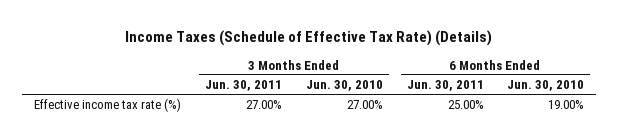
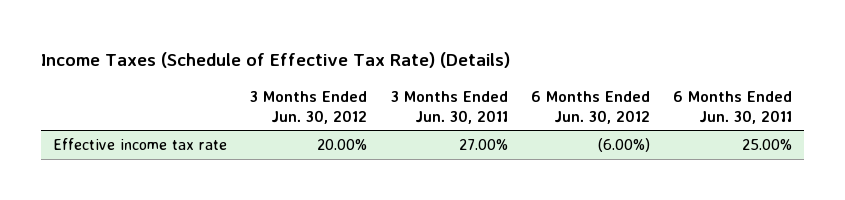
- | 3 Months Ended Jun. 30, 2011 | 3 Months Ended Jun. 30, 2010 | 6 Months Ended Jun. 30, 2011 | 6 Months Ended Jun. 30, 2010
+ | 3 Months Ended Jun. 30, 2012 | 3 Months Ended Jun. 30, 2011 | 6 Months Ended Jun. 30, 2012 | 6 Months Ended Jun. 30, 2011
- Effective income tax rate (%) | 27.00% | 27.00% | 25.00% | 19.00%
+ Effective income tax rate | 20.00% | 27.00% | (6.00%) | 25.00%

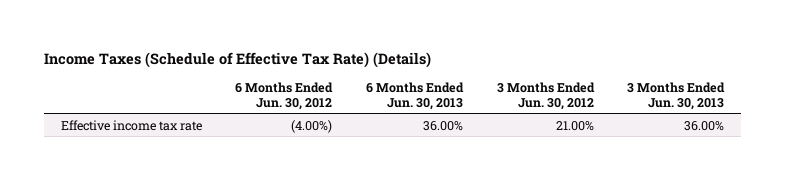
- | 3 Months Ended Jun. 30, 2012 | 3 Months Ended Jun. 30, 2011 | 6 Months Ended Jun. 30, 2012 | 6 Months Ended Jun. 30, 2011
+ | 6 Months Ended Jun. 30, 2012 | 6 Months Ended Jun. 30, 2013 | 3 Months Ended Jun. 30, 2012 | 3 Months Ended Jun. 30, 2013
- Effective income tax rate | 20.00% | 27.00% | (6.00%) | 25.00%
+ Effective income tax rate | (4.00%) | 36.00% | 21.00% | 36.00%

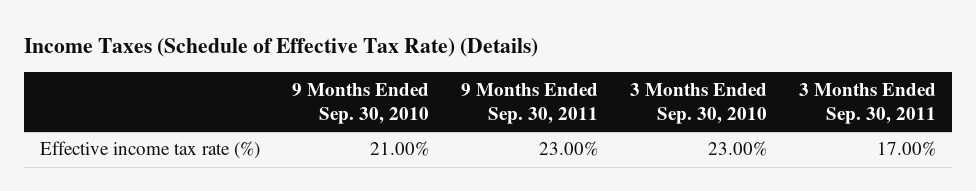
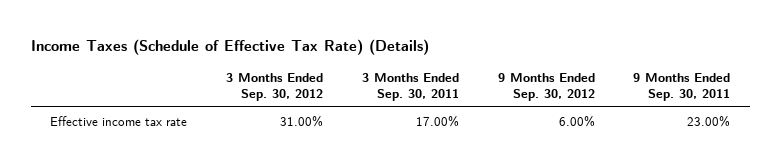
- | 9 Months Ended Sep. 30, 2010 | 9 Months Ended Sep. 30, 2011 | 3 Months Ended Sep. 30, 2010 | 3 Months Ended Sep. 30, 2011
+ | 3 Months Ended Sep. 30, 2012 | 3 Months Ended Sep. 30, 2011 | 9 Months Ended Sep. 30, 2012 | 9 Months Ended Sep. 30, 2011
- Effective income tax rate (%) | 21.00% | 23.00% | 23.00% | 17.00%
+ Effective income tax rate | 31.00% | 17.00% | 6.00% | 23.00%

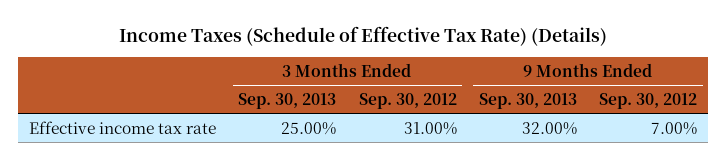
- | 3 Months Ended Sep. 30, 2012 | 3 Months Ended Sep. 30, 2011 | 9 Months Ended Sep. 30, 2012 | 9 Months Ended Sep. 30, 2011
+ | 3 Months Ended Sep. 30, 2013 | 3 Months Ended Sep. 30, 2012 | 9 Months Ended Sep. 30, 2013 | 9 Months Ended Sep. 30, 2012
- Effective income tax rate | 31.00% | 17.00% | 6.00% | 23.00%
+ Effective income tax rate | 25.00% | 31.00% | 32.00% | 7.00%

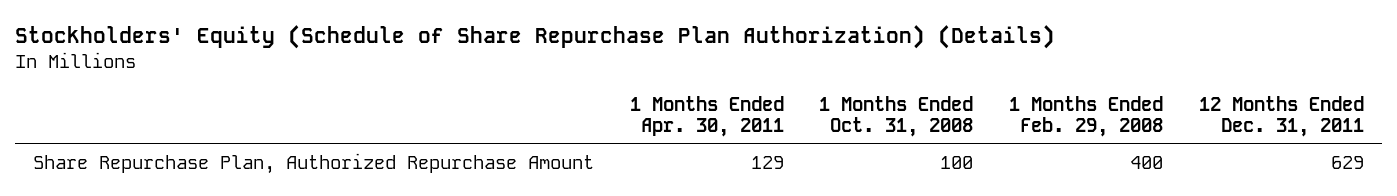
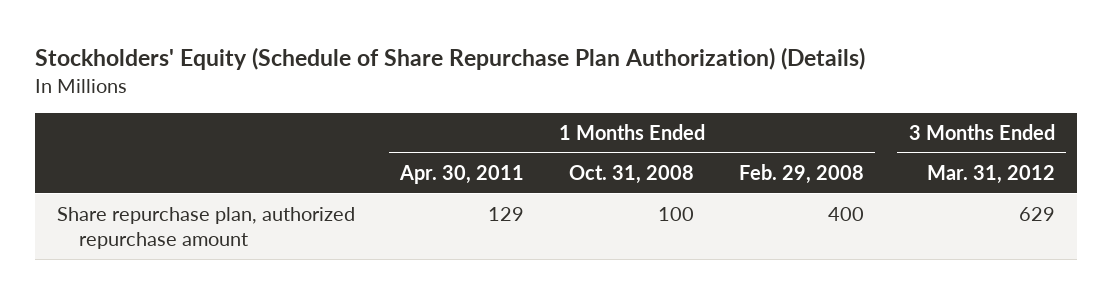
- | 1 Months Ended Apr. 30, 2011 | 1 Months Ended Oct. 31, 2008 | 1 Months Ended Feb. 29, 2008 | 12 Months Ended Dec. 31, 2011
+ | 1 Months Ended Apr. 30, 2011 | 1 Months Ended Oct. 31, 2008 | 1 Months Ended Feb. 29, 2008 | 3 Months Ended Mar. 31, 2012
- Share Repurchase Plan, Authorized Repurchase Amount | 129 | 100 | 400 | 629
+ Share repurchase plan, authorized repurchase amount | 129 | 100 | 400 | 629

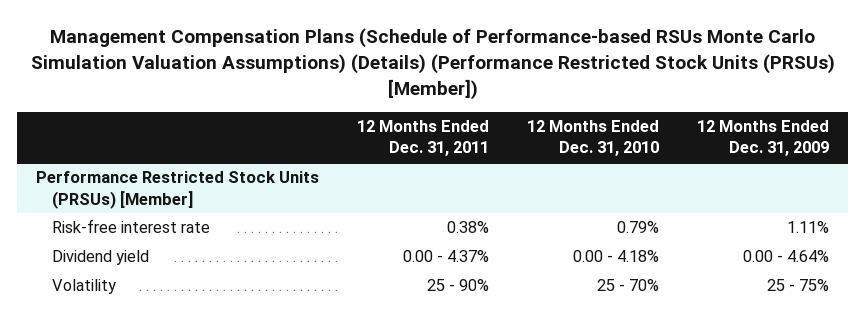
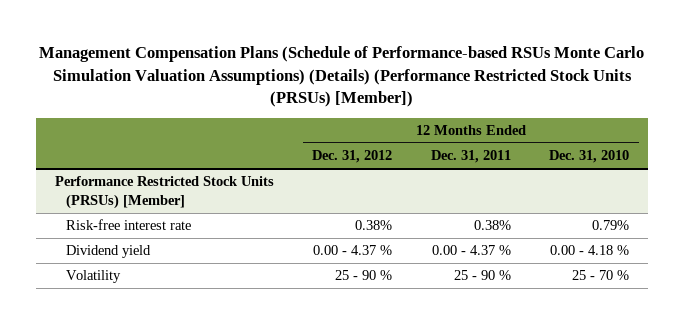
- | 12 Months Ended Dec. 31, 2011 | 12 Months Ended Dec. 31, 2010 | 12 Months Ended Dec. 31, 2009
+ | 12 Months Ended Dec. 31, 2012 | 12 Months Ended Dec. 31, 2011 | 12 Months Ended Dec. 31, 2010
@ Performance Restricted Stock Units (PRSUs) [Member]
- Dividend yield | 0.00 - 4.37% | 0.00 - 4.18% | 0.00 - 4.64%
- Volatility | 25 - 90% | 25 - 70% | 25 - 75%
+ Dividend yield | 0.00 - 4.37 % | 0.00 - 4.37 % | 0.00 - 4.18 %
+ Volatility | 25 - 90 % | 25 - 90 % | 25 - 70 %

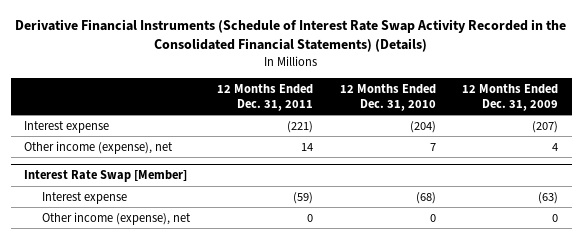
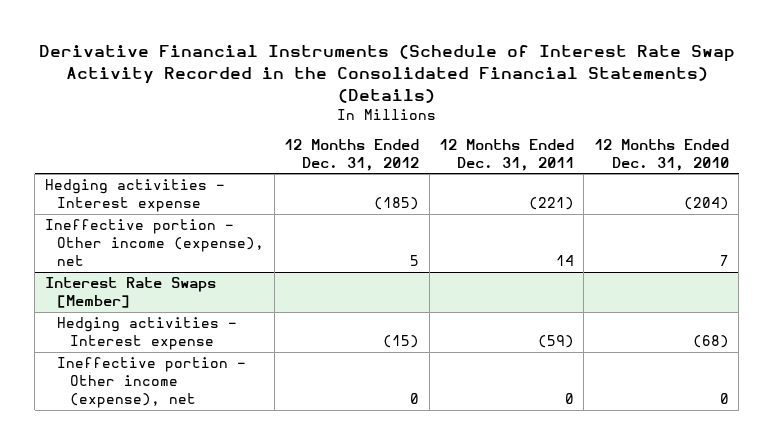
- | 12 Months Ended Dec. 31, 2011 | 12 Months Ended Dec. 31, 2010 | 12 Months Ended Dec. 31, 2009
+ | 12 Months Ended Dec. 31, 2012 | 12 Months Ended Dec. 31, 2011 | 12 Months Ended Dec. 31, 2010
- Interest expense | (221) | (204) | (207)
- Other income (expense), net | 14 | 7 | 4
- Interest Rate Swap [Member]
- Interest expense | (59) | (68) | (63)
- Other income (expense), net | 0 | 0 | 0
+ Hedging activities - Interest expense | (185) | (221) | (204)
+ Ineffective portion - Other income (expense), net | 5 | 14 | 7
+ Interest Rate Swaps [Member]
+ Hedging activities - Interest expense | (15) | (59) | (68)
+ Ineffective portion - Other income (expense), net | 0 | 0 | 0

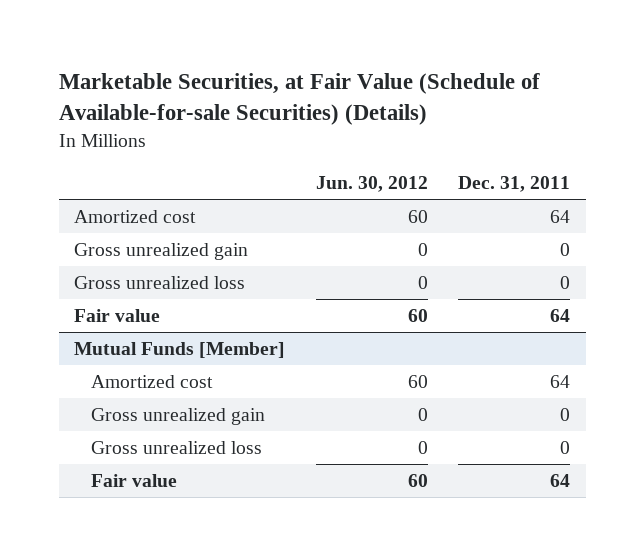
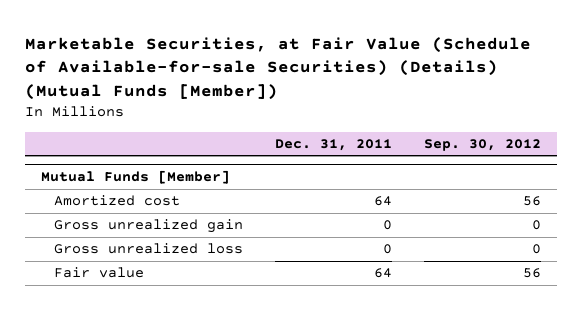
- Marketable Securities, at Fair Value (Schedule of Available-for-sale Securities) (Details)
+ Marketable Securities, at Fair Value (Schedule of Available-for-sale Securities) (Details) (Mutual Funds [Member])
- | Jun. 30, 2012 | Dec. 31, 2011
+ | Dec. 31, 2011 | Sep. 30, 2012
- Amortized cost | 60 | 64
- Gross unrealized gain | 0 | 0
- Gross unrealized loss | 0 | 0
- Fair value | 60 | 64

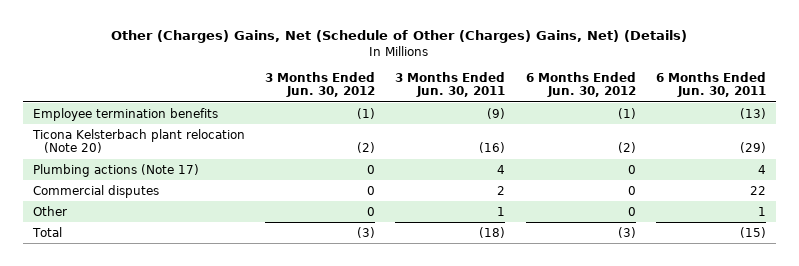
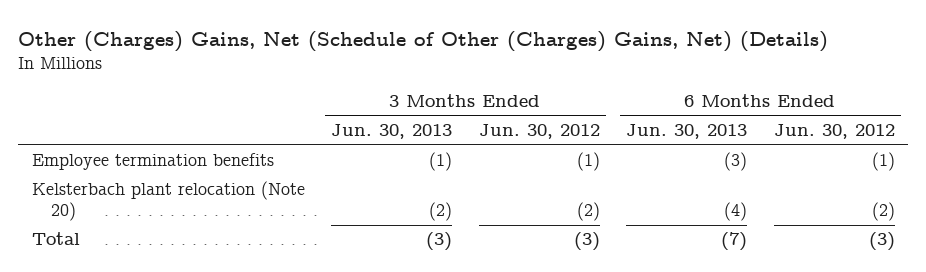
- | 3 Months Ended Jun. 30, 2012 | 3 Months Ended Jun. 30, 2011 | 6 Months Ended Jun. 30, 2012 | 6 Months Ended Jun. 30, 2011
+ | 3 Months Ended Jun. 30, 2013 | 3 Months Ended Jun. 30, 2012 | 6 Months Ended Jun. 30, 2013 | 6 Months Ended Jun. 30, 2012
- Ticona Kelsterbach plant relocation (Note 20) | (2) | (16) | (2) | (29)
- Plumbing actions (Note 17) | 0 | 4 | 0 | 4
- Commercial disputes | 0 | 2 | 0 | 22
- Other | 0 | 1 | 0 | 1
+ Kelsterbach plant relocation (Note 20) | (2) | (2) | (4) | (2)

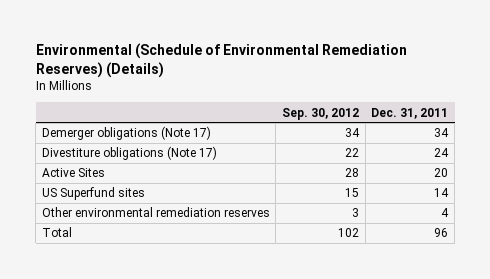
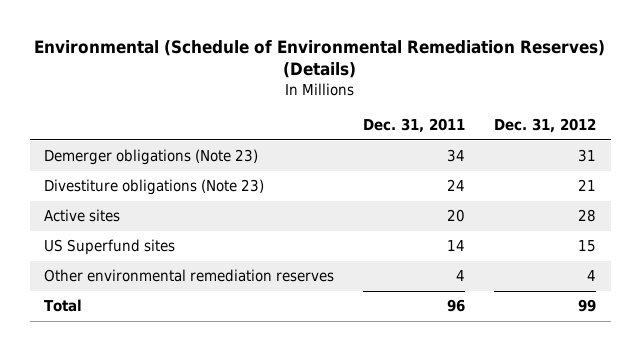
- | Sep. 30, 2012 | Dec. 31, 2011
+ | Dec. 31, 2011 | Dec. 31, 2012
- Demerger obligations (Note 17) | 34 | 34
- Divestiture obligations (Note 17) | 22 | 24
- Active Sites | 28 | 20
+ Demerger obligations (Note 23) | 34 | 31
+ Divestiture obligations (Note 23) | 24 | 21
+ Active sites | 20 | 28

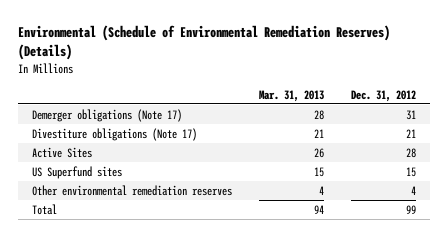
- | Dec. 31, 2011 | Dec. 31, 2012
+ | Mar. 31, 2013 | Dec. 31, 2012
- Demerger obligations (Note 23) | 34 | 31
- Divestiture obligations (Note 23) | 24 | 21
- Active sites | 20 | 28
+ Demerger obligations (Note 17) | 28 | 31
+ Divestiture obligations (Note 17) | 21 | 21
+ Active Sites | 26 | 28

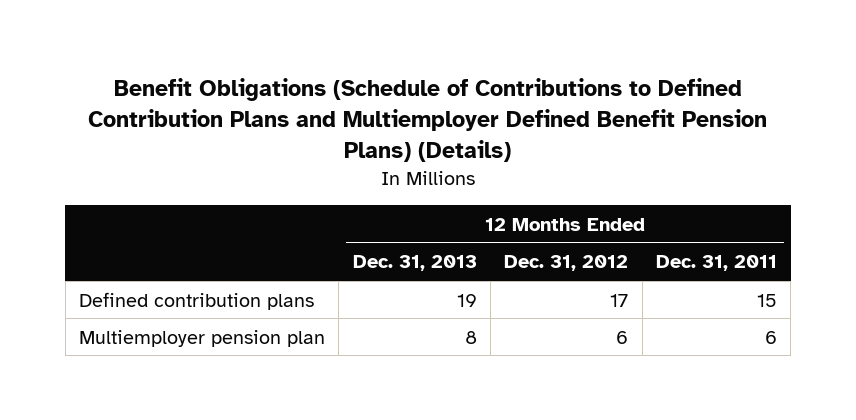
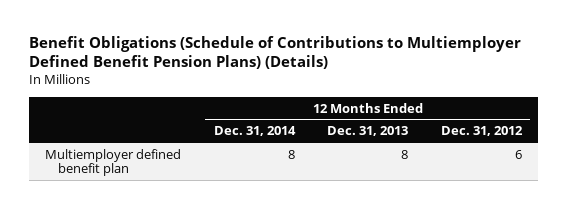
- Benefit Obligations (Schedule of Contributions to Defined Contribution Plans and Multiemployer Defined Benefit Pension Plans) (Details)
+ Benefit Obligations (Schedule of Contributions to Multiemployer Defined Benefit Pension Plans) (Details)
- | 12 Months Ended Dec. 31, 2013 | 12 Months Ended Dec. 31, 2012 | 12 Months Ended Dec. 31, 2011
+ | 12 Months Ended Dec. 31, 2014 | 12 Months Ended Dec. 31, 2013 | 12 Months Ended Dec. 31, 2012
- Defined contribution plans | 19 | 17 | 15
- Multiemployer pension plan | 8 | 6 | 6
+ Multiemployer defined benefit plan | 8 | 8 | 6

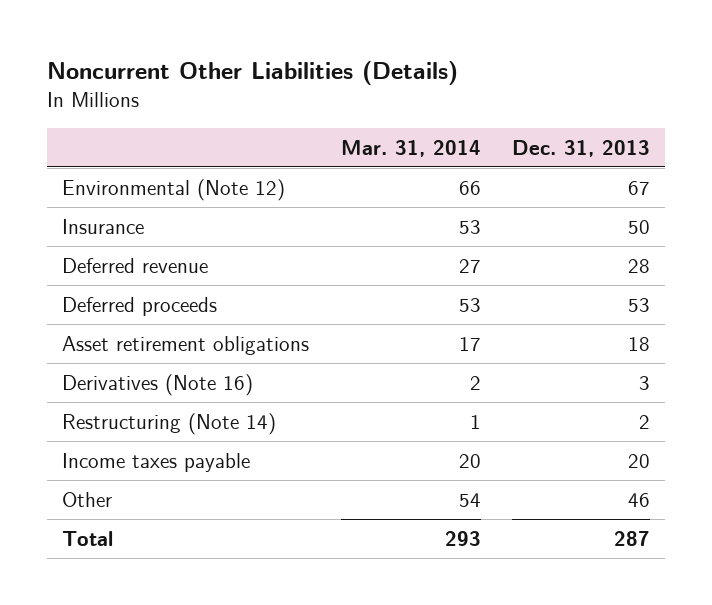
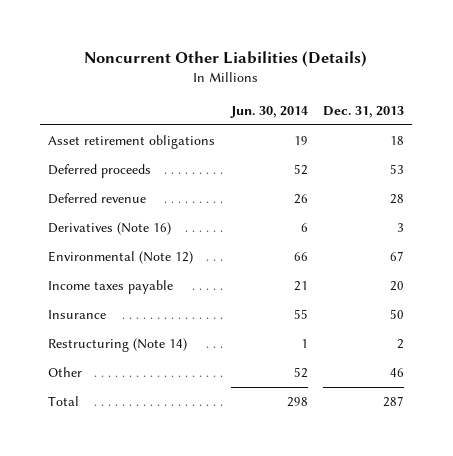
- | Mar. 31, 2014 | Dec. 31, 2013
+ | Jun. 30, 2014 | Dec. 31, 2013
moved down: Deferred proceeds | 52 | 53
moved down: Deferred revenue | 26 | 28
moved down: Environmental (Note 12) | 66 | 67
moved down: Insurance | 55 | 50
moved down: Restructuring (Note 14) | 1 | 2

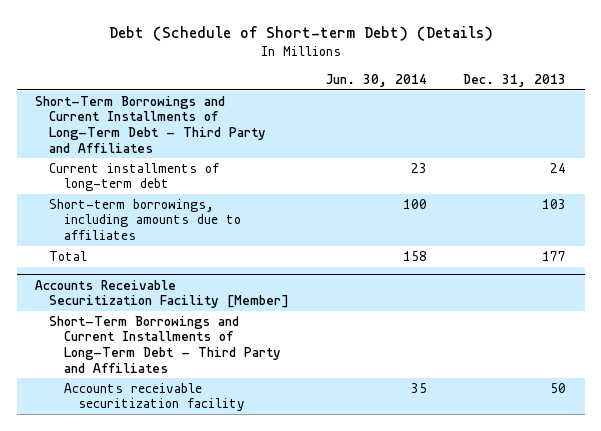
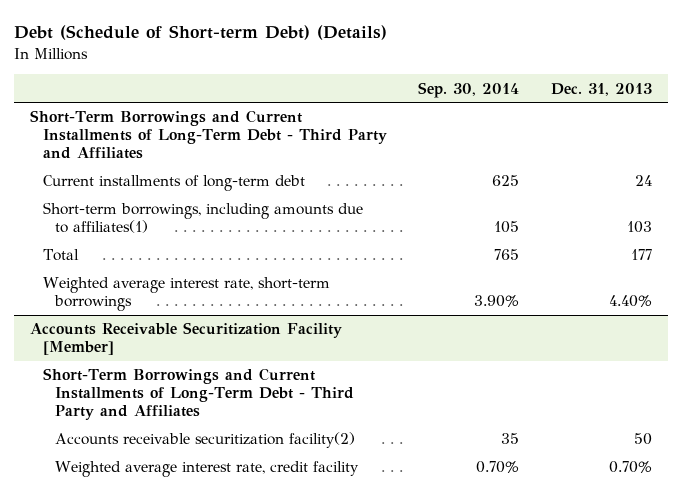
- | Jun. 30, 2014 | Dec. 31, 2013
+ | Sep. 30, 2014 | Dec. 31, 2013
- Short-term borrowings, including amounts due to affiliates | 100 | 103
+ Short-term borrowings, including amounts due to affiliates(1) | 105 | 103
+ Weighted average interest rate, short-term borrowings | 3.90% | 4.40%
@ Accounts Receivable Securitization Facility [Member]
- Accounts receivable securitization facility | 35 | 50
+ Accounts receivable securitization facility(2) | 35 | 50
+ Weighted average interest rate, credit facility | 0.70% | 0.70%

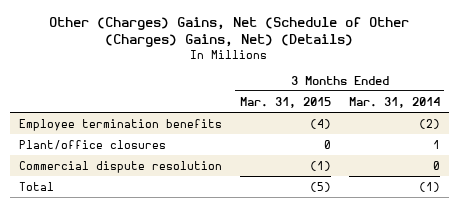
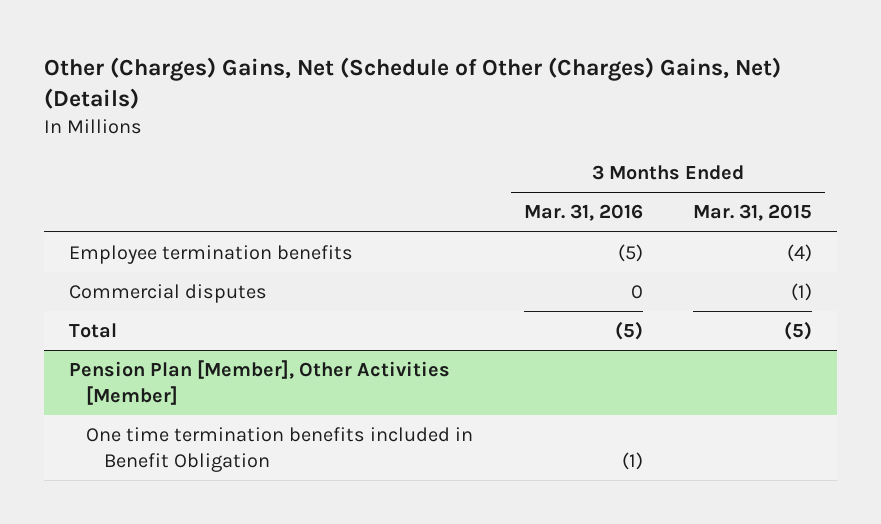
- | 3 Months Ended Mar. 31, 2015 | 3 Months Ended Mar. 31, 2014
+ | 3 Months Ended Mar. 31, 2016 | 3 Months Ended Mar. 31, 2015
- Plant/office closures | 0 | 1
- Commercial dispute resolution | (1) | 0
+ Commercial disputes | 0 | (1)
+ Pension Plan [Member], Other Activities [Member]
+ One time termination benefits included in Benefit Obligation | (1) |

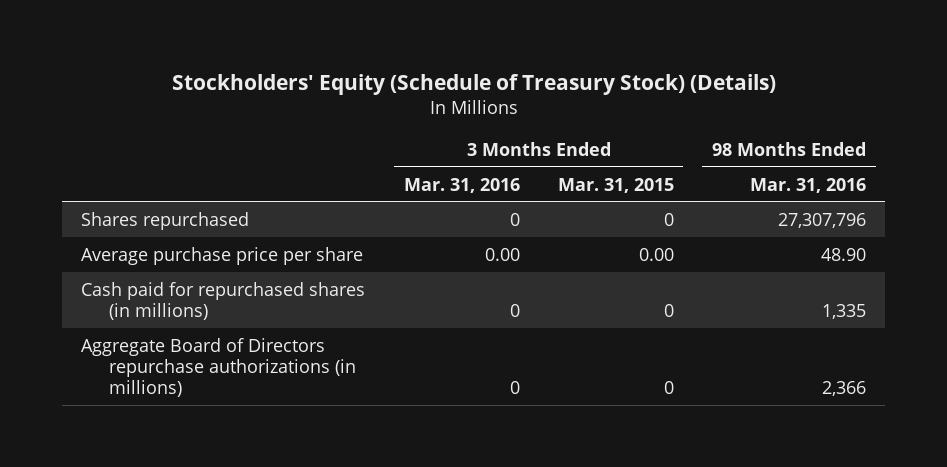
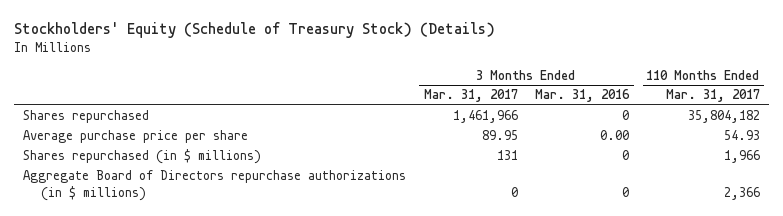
- | 3 Months Ended Mar. 31, 2016 | 3 Months Ended Mar. 31, 2015 | 98 Months Ended Mar. 31, 2016
+ | 3 Months Ended Mar. 31, 2017 | 3 Months Ended Mar. 31, 2016 | 110 Months Ended Mar. 31, 2017
- Cash paid for repurchased shares (in millions) | 0 | 0 | 1,335
- Aggregate Board of Directors repurchase authorizations (in millions) | 0 | 0 | 2,366
+ Shares repurchased (in $ millions) | 131 | 0 | 1,966
+ Aggregate Board of Directors repurchase authorizations (in $ millions) | 0 | 0 | 2,366

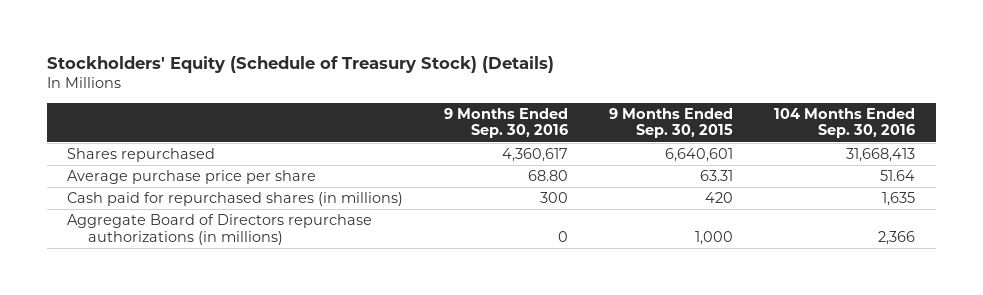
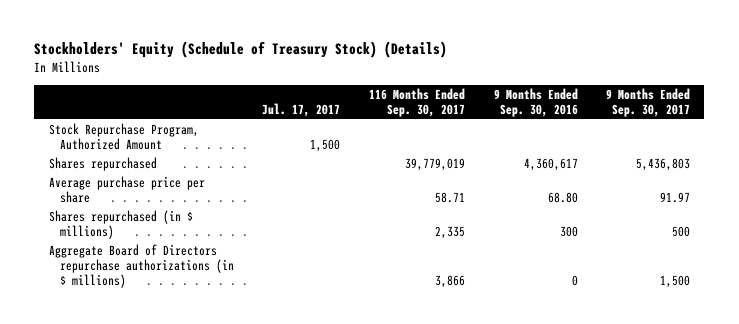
- | 9 Months Ended Sep. 30, 2016 | 9 Months Ended Sep. 30, 2015 | 104 Months Ended Sep. 30, 2016
+ | Jul. 17, 2017 | 116 Months Ended Sep. 30, 2017 | 9 Months Ended Sep. 30, 2016 | 9 Months Ended Sep. 30, 2017
+ Stock Repurchase Program, Authorized Amount | 1,500 | | |
- Cash paid for repurchased shares (in millions) | 300 | 420 | 1,635
- Aggregate Board of Directors repurchase authorizations (in millions) | 0 | 1,000 | 2,366
+ Shares repurchased (in $ millions) | | 2,335 | 300 | 500
+ Aggregate Board of Directors repurchase authorizations (in $ millions) | | 3,866 | 0 | 1,500

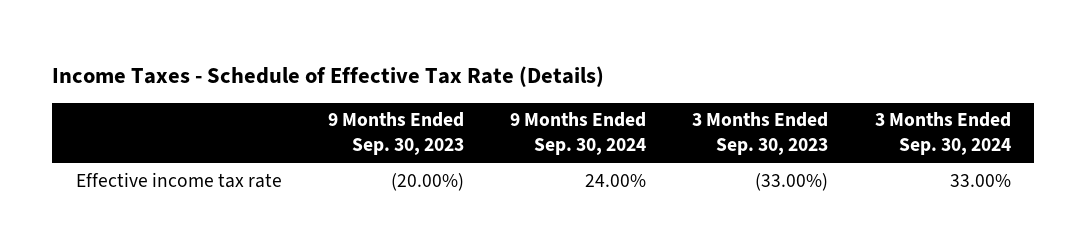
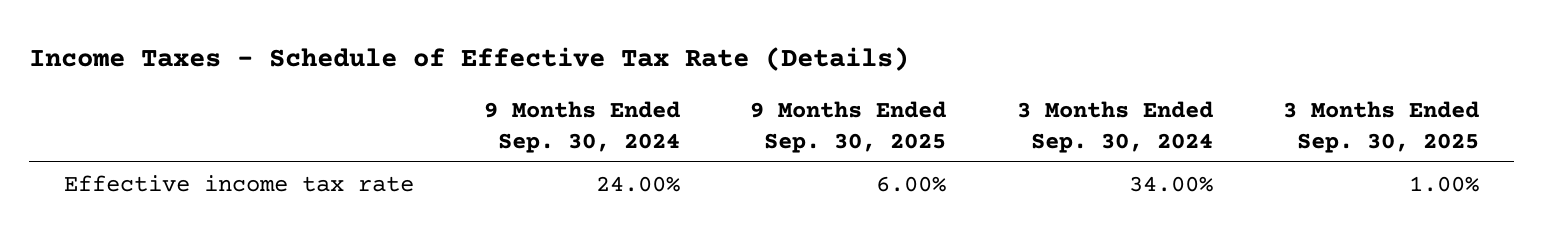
- | 9 Months Ended Sep. 30, 2023 | 9 Months Ended Sep. 30, 2024 | 3 Months Ended Sep. 30, 2023 | 3 Months Ended Sep. 30, 2024
+ | 9 Months Ended Sep. 30, 2024 | 9 Months Ended Sep. 30, 2025 | 3 Months Ended Sep. 30, 2024 | 3 Months Ended Sep. 30, 2025
- Effective income tax rate | (20.00%) | 24.00% | (33.00%) | 33.00%
+ Effective income tax rate | 24.00% | 6.00% | 34.00% | 1.00%

